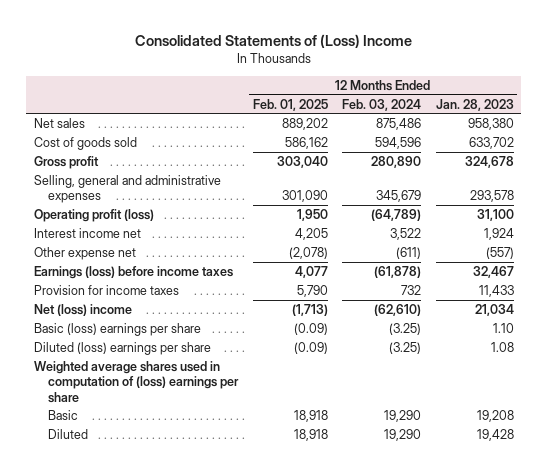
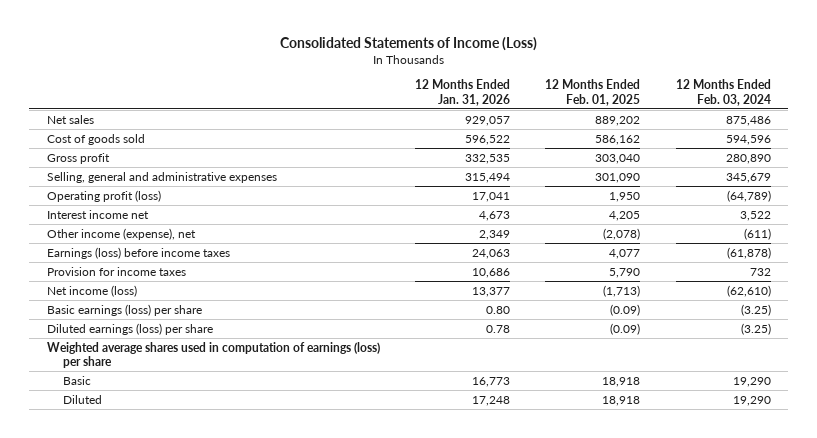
- Consolidated Statements of (Loss) Income
+ Consolidated Statements of Income (Loss)
- | 12 Months Ended Feb. 01, 2025 | 12 Months Ended Feb. 03, 2024 | 12 Months Ended Jan. 28, 2023
+ | 12 Months Ended Jan. 31, 2026 | 12 Months Ended Feb. 01, 2025 | 12 Months Ended Feb. 03, 2024
- Other expense net | (2,078) | (611) | (557)
+ Other income (expense), net | 2,349 | (2,078) | (611)
- Net (loss) income | (1,713) | (62,610) | 21,034
- Basic (loss) earnings per share | (0.09) | (3.25) | 1.10
- Diluted (loss) earnings per share | (0.09) | (3.25) | 1.08
- Weighted average shares used in computation of (loss) earnings per share
+ Net income (loss) | 13,377 | (1,713) | (62,610)
+ Basic earnings (loss) per share | 0.80 | (0.09) | (3.25)
+ Diluted earnings (loss) per share | 0.78 | (0.09) | (3.25)
+ Weighted average shares used in computation of earnings (loss) per share

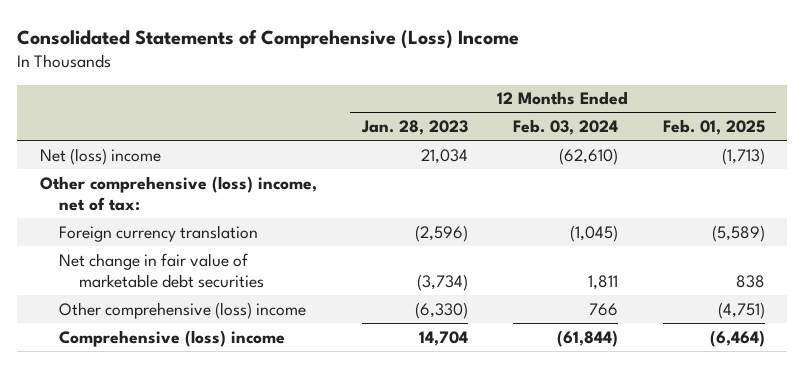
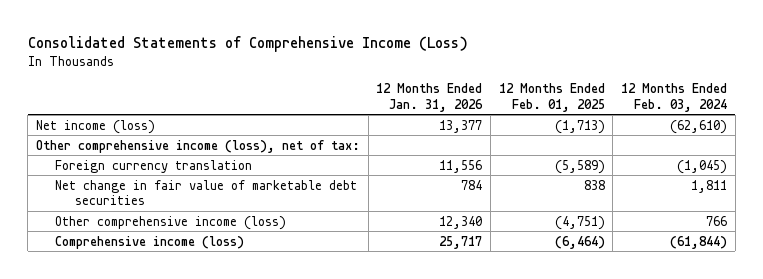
- Consolidated Statements of Comprehensive (Loss) Income
+ Consolidated Statements of Comprehensive Income (Loss)
- | 12 Months Ended Jan. 28, 2023 | 12 Months Ended Feb. 03, 2024 | 12 Months Ended Feb. 01, 2025
+ | 12 Months Ended Jan. 31, 2026 | 12 Months Ended Feb. 01, 2025 | 12 Months Ended Feb. 03, 2024
- Net (loss) income | 21,034 | (62,610) | (1,713)
- Other comprehensive (loss) income, net of tax:
+ Net income (loss) | 13,377 | (1,713) | (62,610)
+ Other comprehensive income (loss), net of tax:
- Other comprehensive (loss) income | (6,330) | 766 | (4,751)
- Comprehensive (loss) income | 14,704 | (61,844) | (6,464)
+ Other comprehensive income (loss) | 12,340 | (4,751) | 766
+ Comprehensive income (loss) | 25,717 | (6,464) | (61,844)

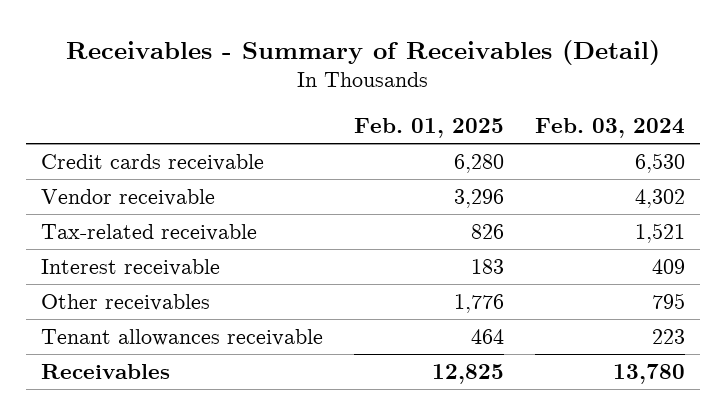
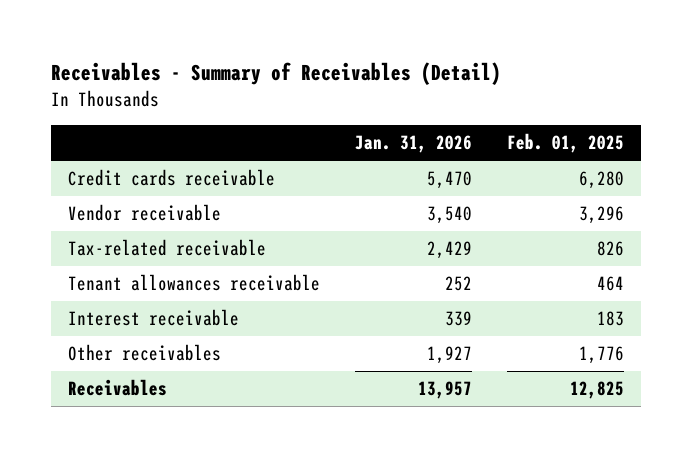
- | Feb. 01, 2025 | Feb. 03, 2024
+ | Jan. 31, 2026 | Feb. 01, 2025
moved up: Tenant allowances receivable | 252 | 464

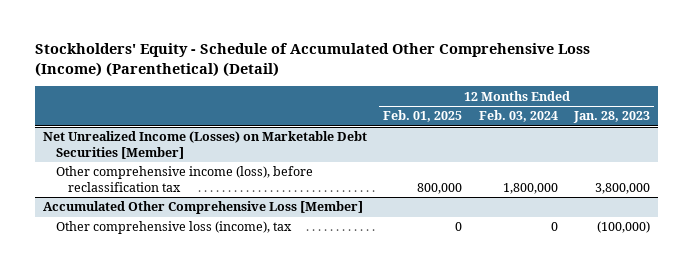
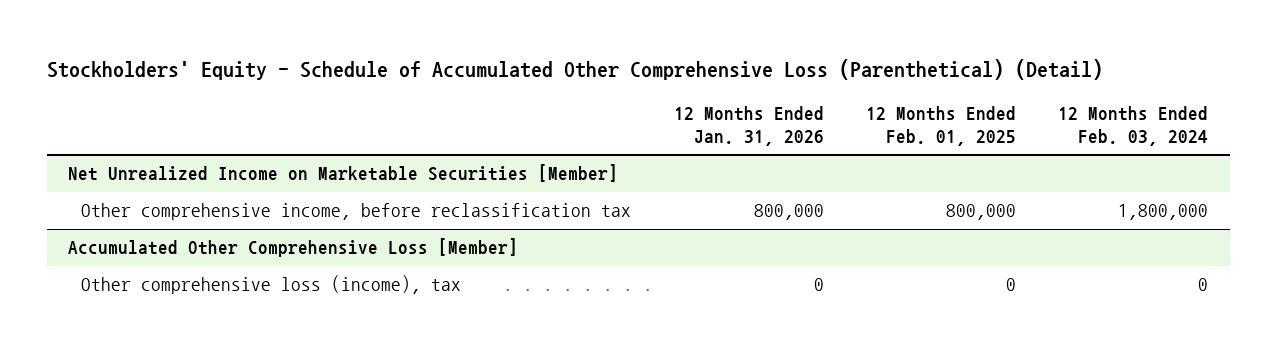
- Stockholders' Equity - Schedule of Accumulated Other Comprehensive Loss (Income) (Parenthetical) (Detail)
+ Stockholders' Equity - Schedule of Accumulated Other Comprehensive Loss (Parenthetical) (Detail)
- | 12 Months Ended Feb. 01, 2025 | 12 Months Ended Feb. 03, 2024 | 12 Months Ended Jan. 28, 2023
+ | 12 Months Ended Jan. 31, 2026 | 12 Months Ended Feb. 01, 2025 | 12 Months Ended Feb. 03, 2024
- Net Unrealized Income (Losses) on Marketable Debt Securities [Member]
- Other comprehensive income (loss), before reclassification tax | 800,000 | 1,800,000 | 3,800,000
+ Net Unrealized Income on Marketable Securities [Member]
+ Other comprehensive income, before reclassification tax | 800,000 | 800,000 | 1,800,000

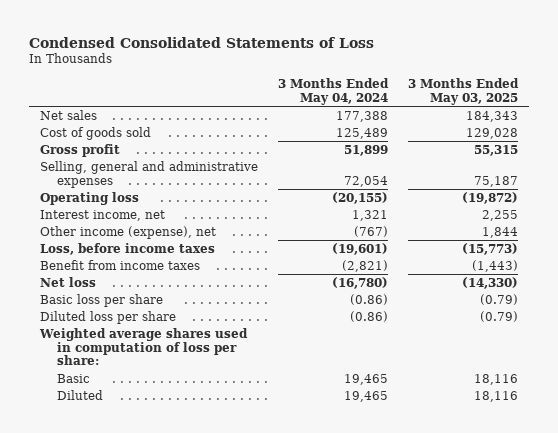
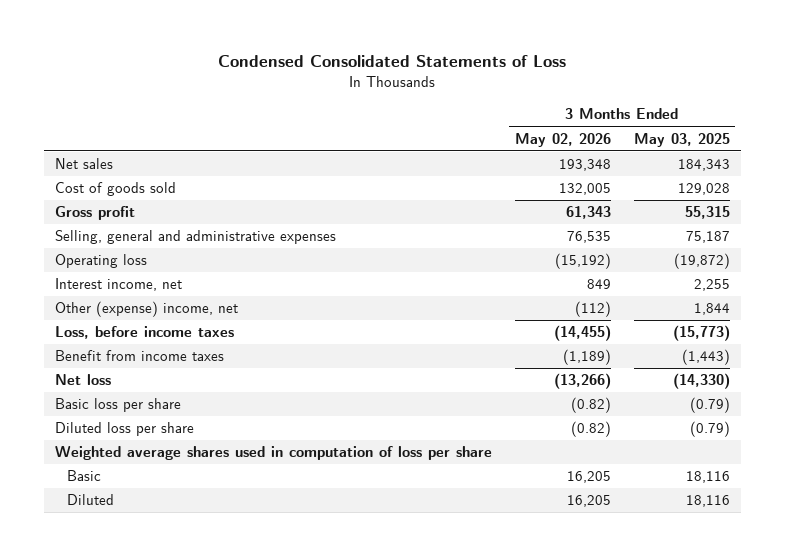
- | 3 Months Ended May 04, 2024 | 3 Months Ended May 03, 2025
+ | 3 Months Ended May 02, 2026 | 3 Months Ended May 03, 2025
- Other income (expense), net | (767) | 1,844
+ Other (expense) income, net | (112) | 1,844
- Weighted average shares used in computation of loss per share:
+ Weighted average shares used in computation of loss per share

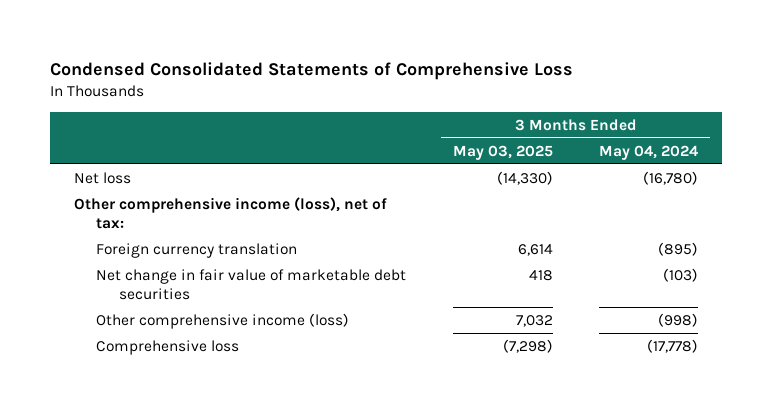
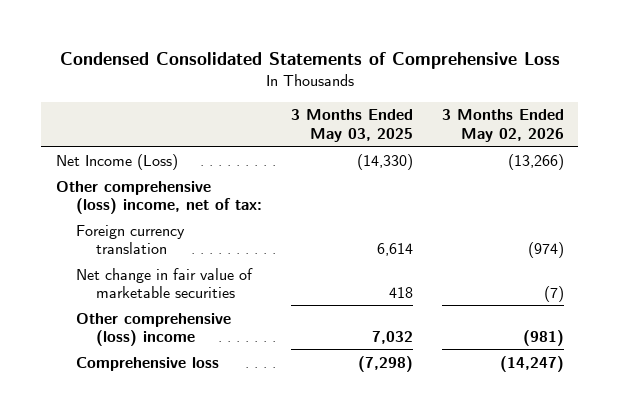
- | 3 Months Ended May 03, 2025 | 3 Months Ended May 04, 2024
+ | 3 Months Ended May 03, 2025 | 3 Months Ended May 02, 2026
- Net loss | (14,330) | (16,780)
- Other comprehensive income (loss), net of tax:
+ Net Income (Loss) | (14,330) | (13,266)
+ Other comprehensive (loss) income, net of tax:
- Net change in fair value of marketable debt securities | 418 | (103)
- Other comprehensive income (loss) | 7,032 | (998)
+ Net change in fair value of marketable securities | 418 | (7)
+ Other comprehensive (loss) income | 7,032 | (981)

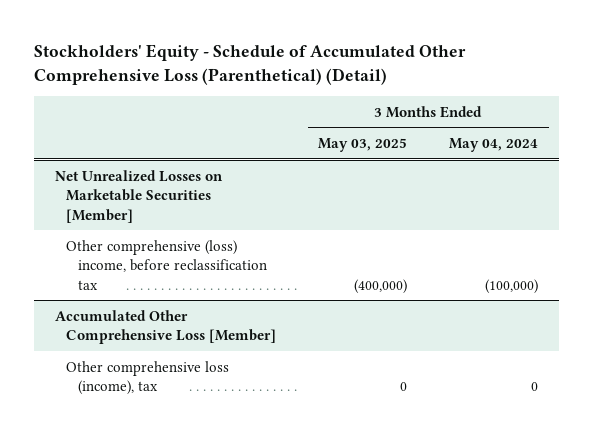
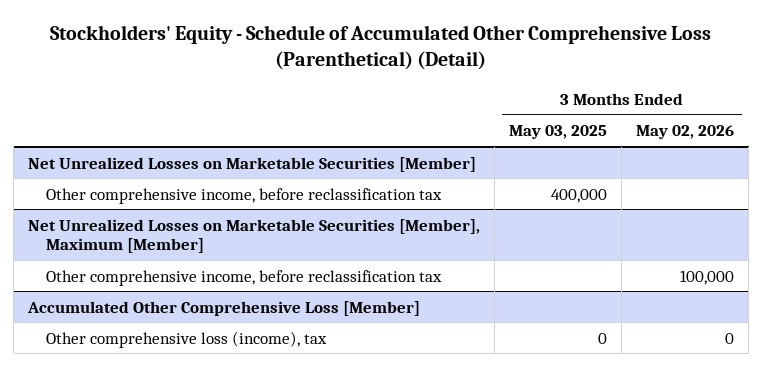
- | 3 Months Ended May 03, 2025 | 3 Months Ended May 04, 2024
+ | 3 Months Ended May 03, 2025 | 3 Months Ended May 02, 2026
@ Net Unrealized Losses on Marketable Securities [Member]
- Other comprehensive (loss) income, before reclassification tax | (400,000) | (100,000)
+ Other comprehensive income, before reclassification tax | 400,000 |
+ Net Unrealized Losses on Marketable Securities [Member], Maximum [Member]
+ Other comprehensive income, before reclassification tax | | 100,000

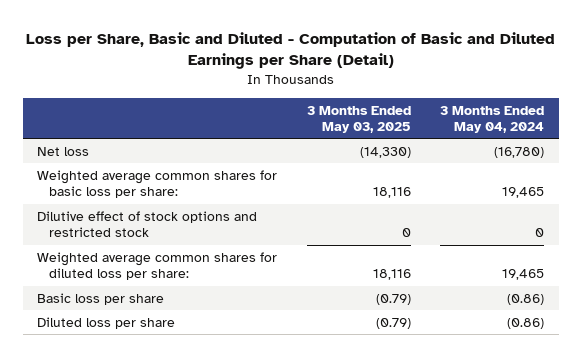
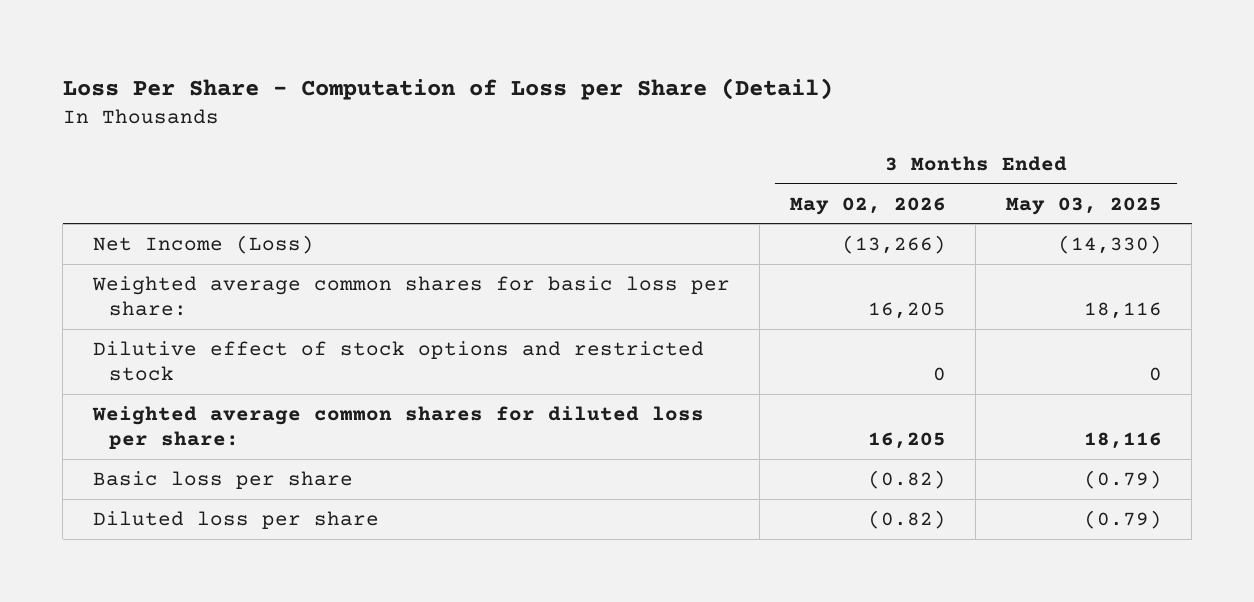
- Loss per Share, Basic and Diluted - Computation of Basic and Diluted Earnings per Share (Detail)
+ Loss Per Share - Computation of Loss per Share (Detail)
- | 3 Months Ended May 03, 2025 | 3 Months Ended May 04, 2024
+ | 3 Months Ended May 02, 2026 | 3 Months Ended May 03, 2025
- Net loss | (14,330) | (16,780)
+ Net Income (Loss) | (13,266) | (14,330)

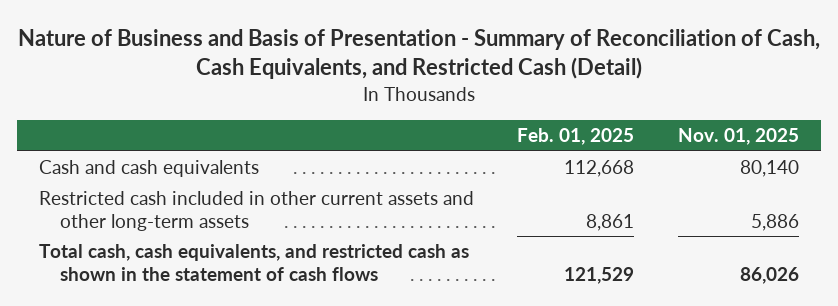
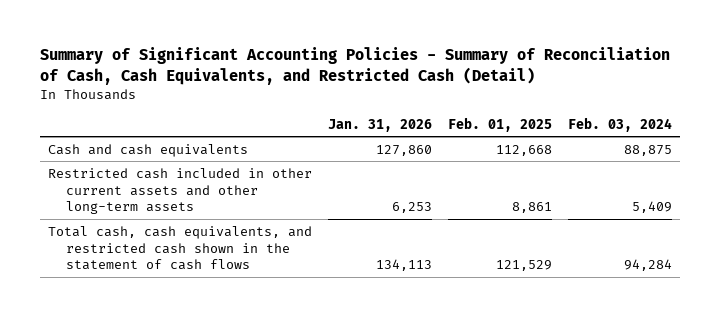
- Nature of Business and Basis of Presentation - Summary of Reconciliation of Cash, Cash Equivalents, and Restricted Cash (Detail)
+ Summary of Significant Accounting Policies - Summary of Reconciliation of Cash, Cash Equivalents, and Restricted Cash (Detail)
- | Feb. 01, 2025 | Nov. 01, 2025
+ | Jan. 31, 2026 | Feb. 01, 2025 | Feb. 03, 2024
- Total cash, cash equivalents, and restricted cash as shown in the statement of cash flows | 121,529 | 86,026
+ Total cash, cash equivalents, and restricted cash shown in the statement of cash flows | 134,113 | 121,529 | 94,284

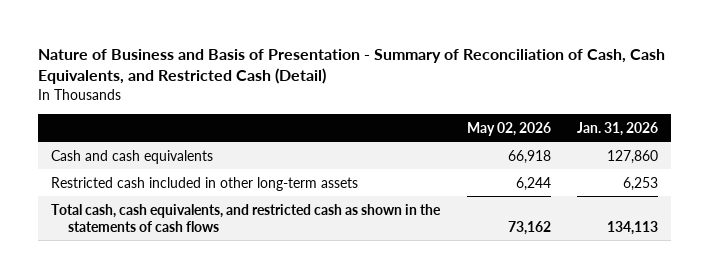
- Summary of Significant Accounting Policies - Summary of Reconciliation of Cash, Cash Equivalents, and Restricted Cash (Detail)
+ Nature of Business and Basis of Presentation - Summary of Reconciliation of Cash, Cash Equivalents, and Restricted Cash (Detail)
- | Jan. 31, 2026 | Feb. 01, 2025 | Feb. 03, 2024
+ | May 02, 2026 | Jan. 31, 2026
- Restricted cash included in other current assets and other long-term assets | 6,253 | 8,861 | 5,409
- Total cash, cash equivalents, and restricted cash shown in the statement of cash flows | 134,113 | 121,529 | 94,284
+ Restricted cash included in other long-term assets | 6,244 | 6,253
+ Total cash, cash equivalents, and restricted cash as shown in the statements of cash flows | 73,162 | 134,113

